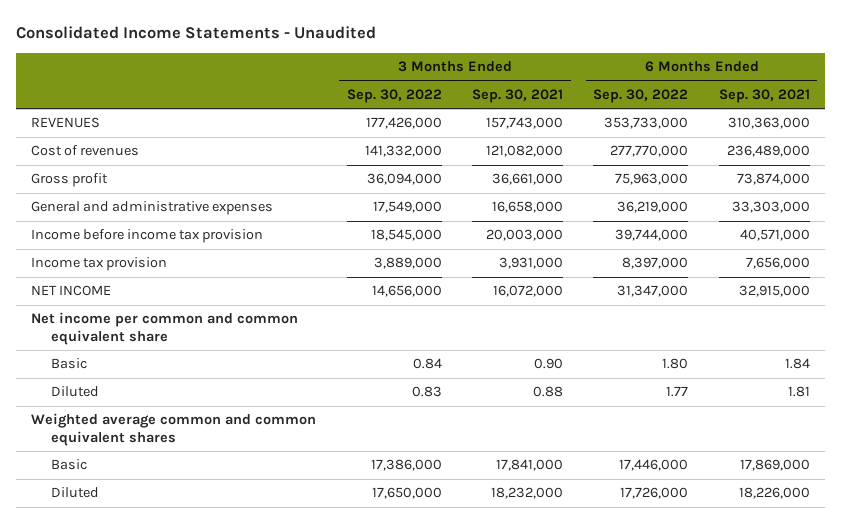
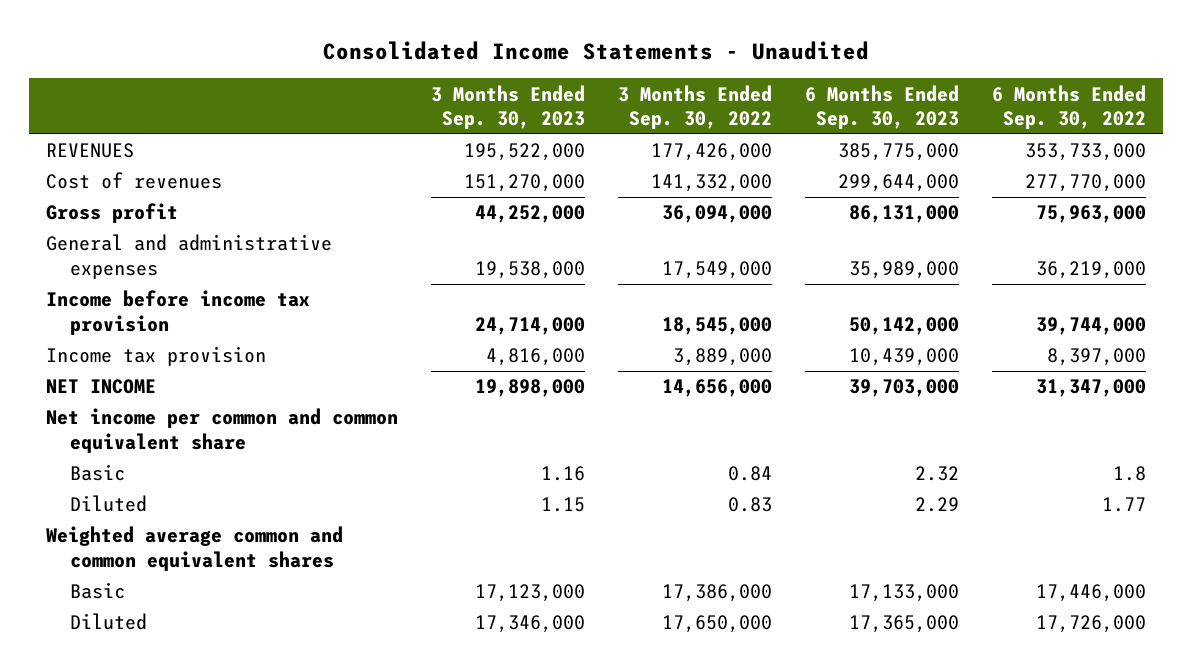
- | 3 Months Ended Sep. 30, 2022 | 3 Months Ended Sep. 30, 2021 | 6 Months Ended Sep. 30, 2022 | 6 Months Ended Sep. 30, 2021
+ | 3 Months Ended Sep. 30, 2023 | 3 Months Ended Sep. 30, 2022 | 6 Months Ended Sep. 30, 2023 | 6 Months Ended Sep. 30, 2022
- Basic | 0.84 | 0.90 | 1.80 | 1.84
+ Basic | 1.16 | 0.84 | 2.32 | 1.8

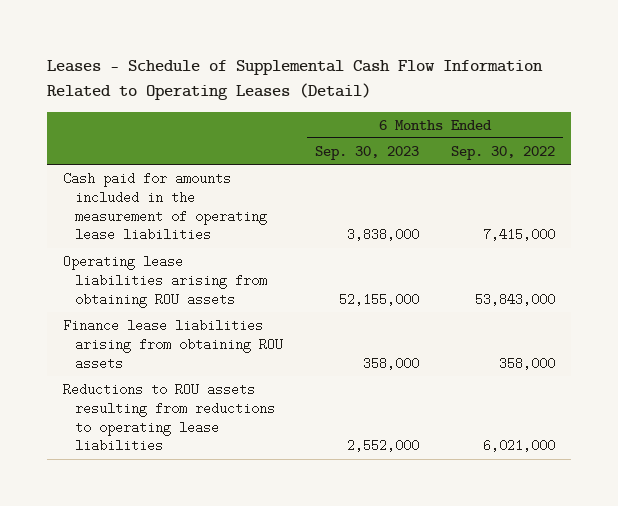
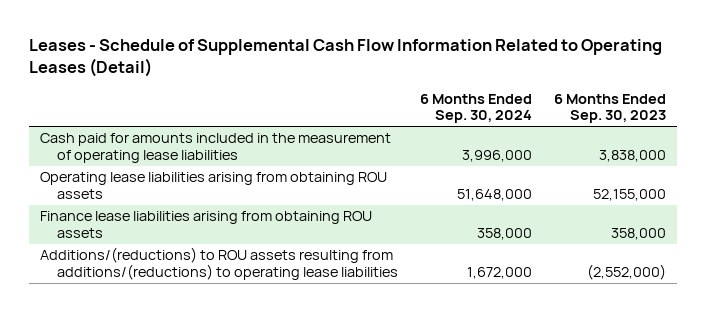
- | 6 Months Ended Sep. 30, 2023 | 6 Months Ended Sep. 30, 2022
+ | 6 Months Ended Sep. 30, 2024 | 6 Months Ended Sep. 30, 2023
- Reductions to ROU assets resulting from reductions to operating lease liabilities | 2,552,000 | 6,021,000
+ Additions/(reductions) to ROU assets resulting from additions/(reductions) to operating lease liabilities | 1,672,000 | (2,552,000)

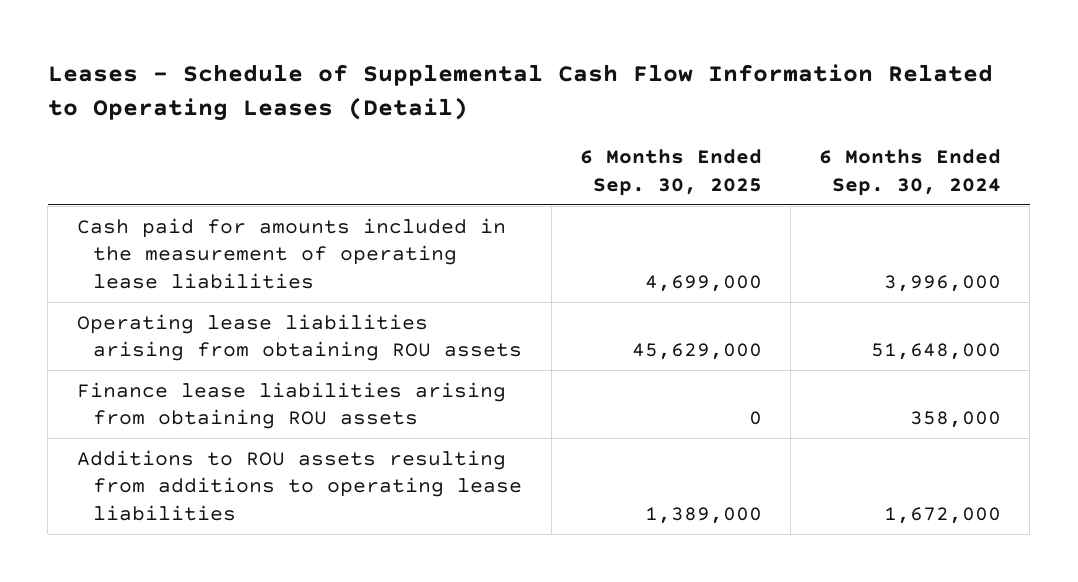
- | 6 Months Ended Sep. 30, 2024 | 6 Months Ended Sep. 30, 2023
+ | 6 Months Ended Sep. 30, 2025 | 6 Months Ended Sep. 30, 2024
- Additions/(reductions) to ROU assets resulting from additions/(reductions) to operating lease liabilities | 1,672,000 | (2,552,000)
+ Additions to ROU assets resulting from additions to operating lease liabilities | 1,389,000 | 1,672,000

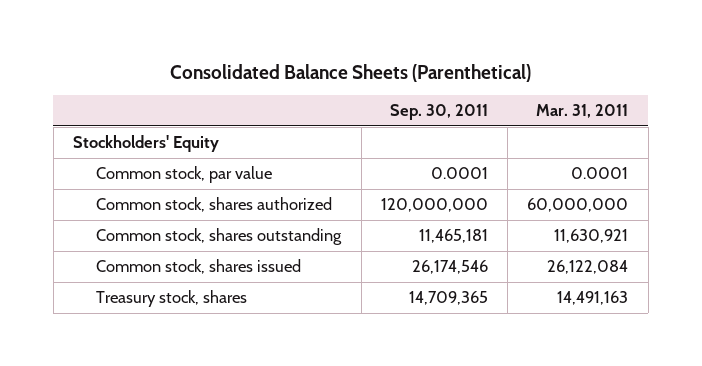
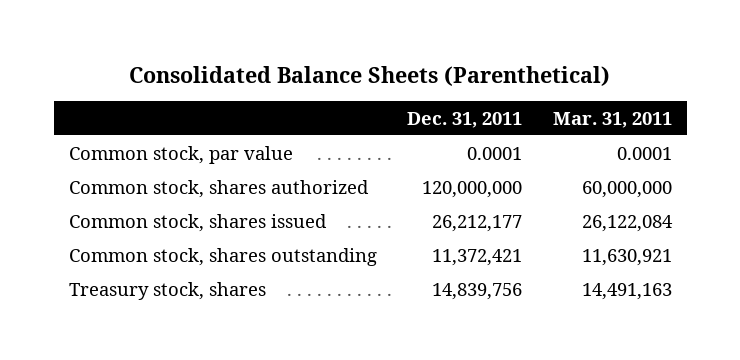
- | Sep. 30, 2011 | Mar. 31, 2011
+ | Dec. 31, 2011 | Mar. 31, 2011
- Stockholders' Equity
moved down: Common stock, shares outstanding | 11,372,421 | 11,630,921

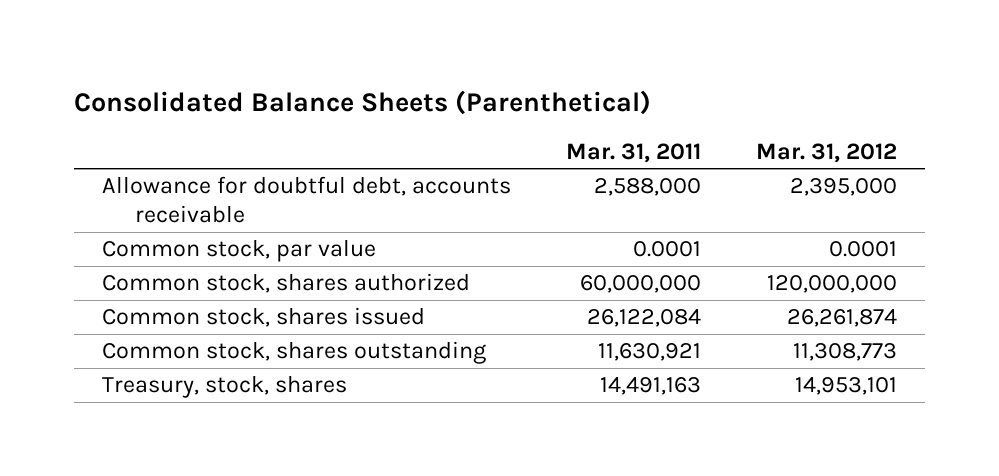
- | Dec. 31, 2011 | Mar. 31, 2011
+ | Mar. 31, 2011 | Mar. 31, 2012
+ Allowance for doubtful debt, accounts receivable | 2,588,000 | 2,395,000
- Treasury stock, shares | 14,839,756 | 14,491,163
+ Treasury, stock, shares | 14,491,163 | 14,953,101

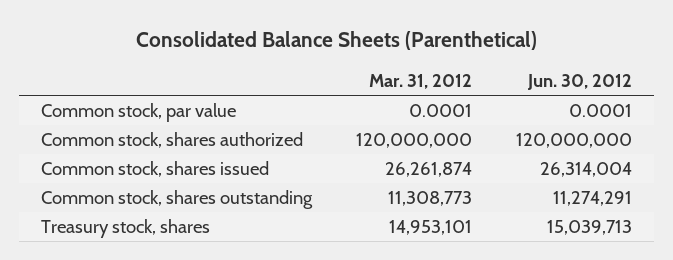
- | Mar. 31, 2011 | Mar. 31, 2012
+ | Mar. 31, 2012 | Jun. 30, 2012
- Allowance for doubtful debt, accounts receivable | 2,588,000 | 2,395,000
- Treasury, stock, shares | 14,491,163 | 14,953,101
+ Treasury stock, shares | 14,953,101 | 15,039,713

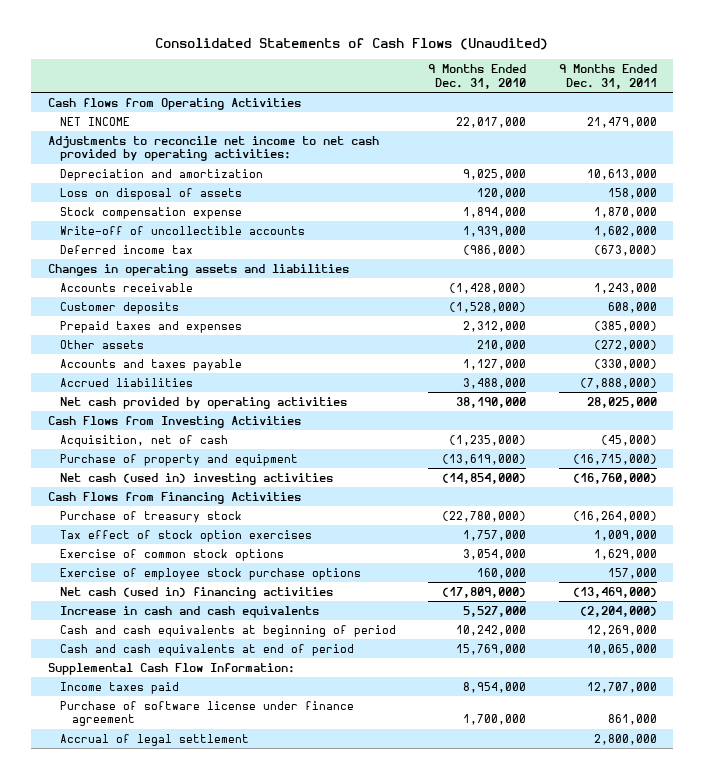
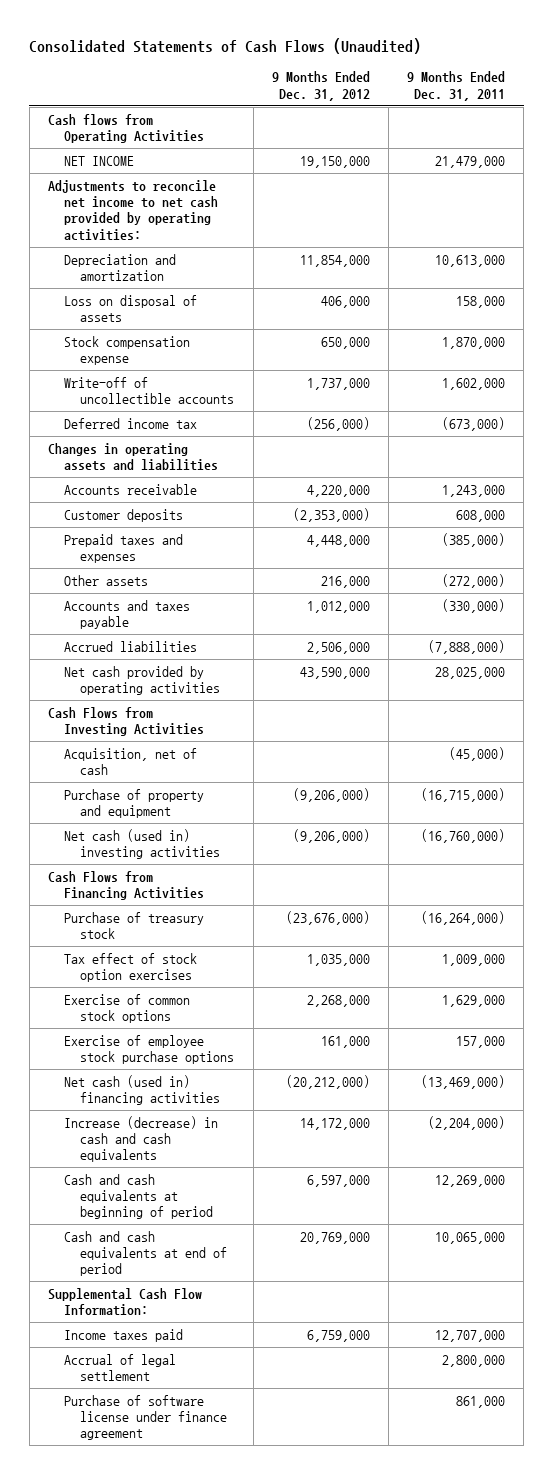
- | 9 Months Ended Dec. 31, 2010 | 9 Months Ended Dec. 31, 2011
+ | 9 Months Ended Dec. 31, 2012 | 9 Months Ended Dec. 31, 2011
- Increase in cash and cash equivalents | 5,527,000 | (2,204,000)
+ Increase (decrease) in cash and cash equivalents | 14,172,000 | (2,204,000)
moved down: Purchase of software license under finance agreement | | 861,000

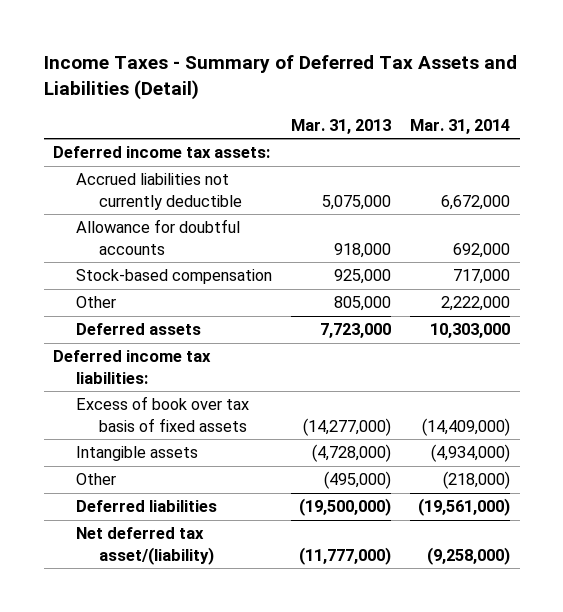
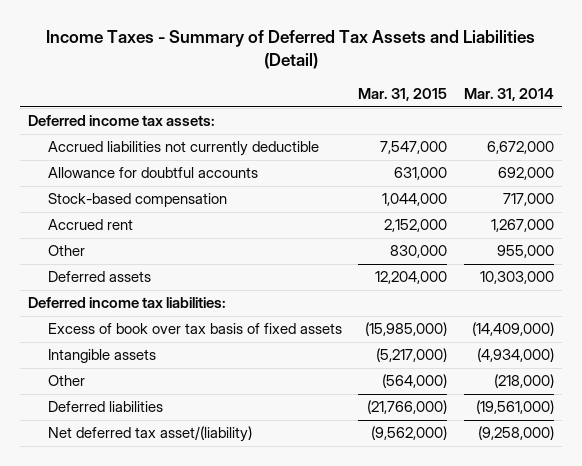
- | Mar. 31, 2013 | Mar. 31, 2014
+ | Mar. 31, 2015 | Mar. 31, 2014
- Other | 805,000 | 2,222,000
+ Accrued rent | 2,152,000 | 1,267,000
+ Other | 830,000 | 955,000

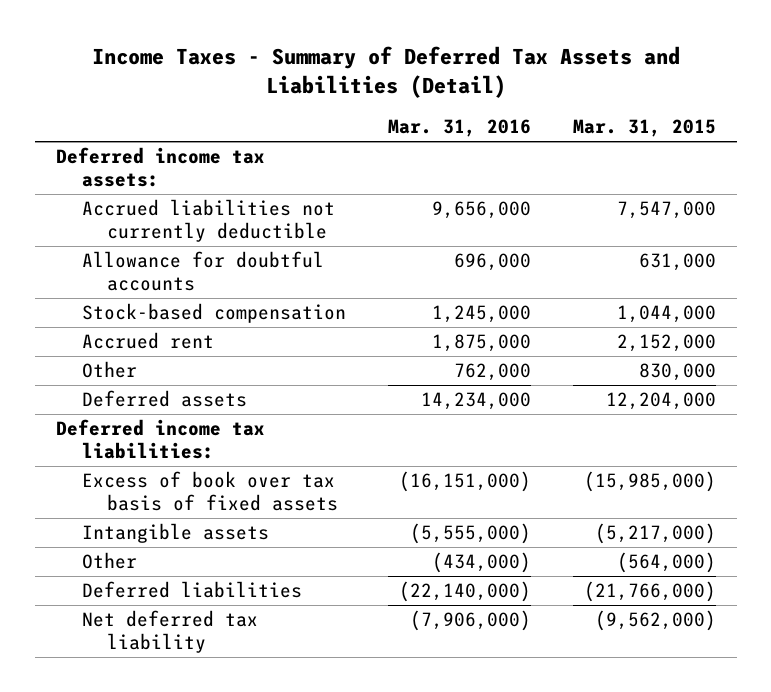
- | Mar. 31, 2015 | Mar. 31, 2014
+ | Mar. 31, 2016 | Mar. 31, 2015
- Net deferred tax asset/(liability) | (9,562,000) | (9,258,000)
+ Net deferred tax liability | (7,906,000) | (9,562,000)

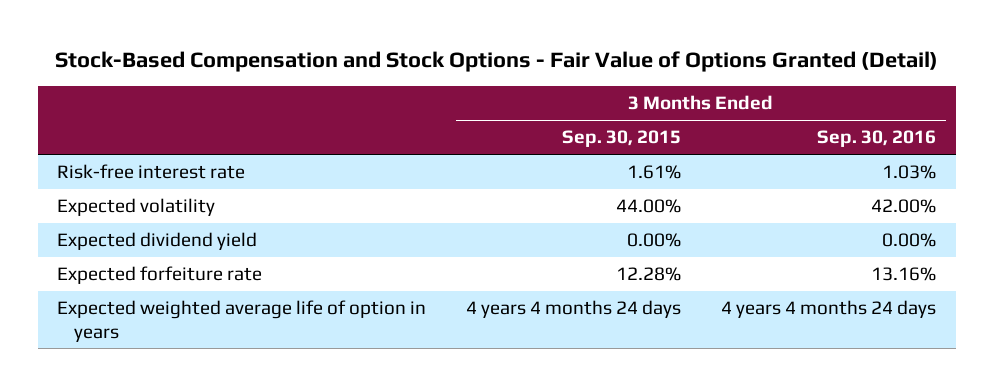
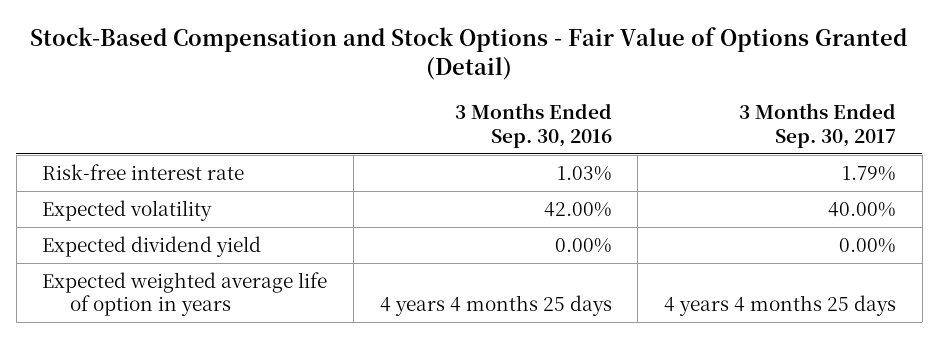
- | 3 Months Ended Sep. 30, 2015 | 3 Months Ended Sep. 30, 2016
+ | 3 Months Ended Sep. 30, 2016 | 3 Months Ended Sep. 30, 2017
- Expected forfeiture rate | 12.28% | 13.16%
- Expected weighted average life of option in years | 4 years 4 months 24 days | 4 years 4 months 24 days
+ Expected weighted average life of option in years | 4 years 4 months 25 days | 4 years 4 months 25 days

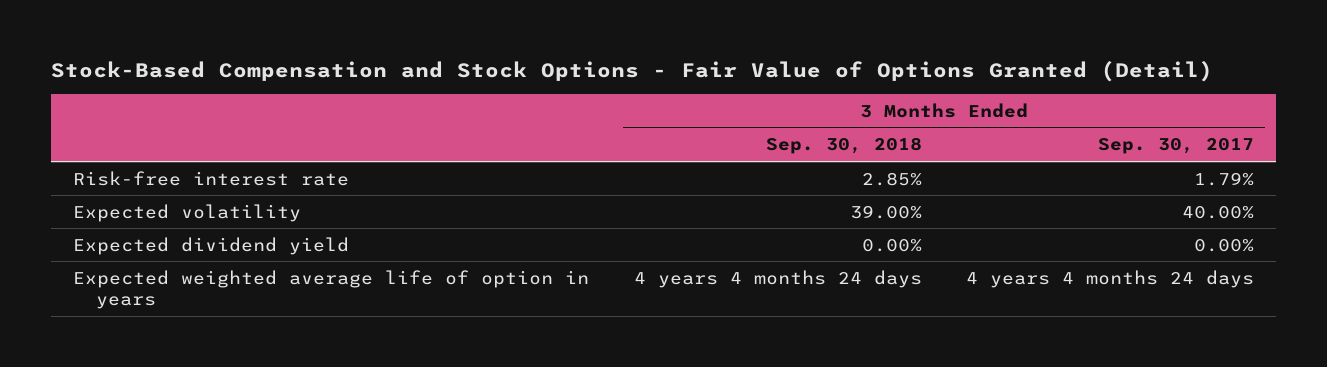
- | 3 Months Ended Sep. 30, 2016 | 3 Months Ended Sep. 30, 2017
+ | 3 Months Ended Sep. 30, 2018 | 3 Months Ended Sep. 30, 2017
- Expected weighted average life of option in years | 4 years 4 months 25 days | 4 years 4 months 25 days
+ Expected weighted average life of option in years | 4 years 4 months 24 days | 4 years 4 months 24 days

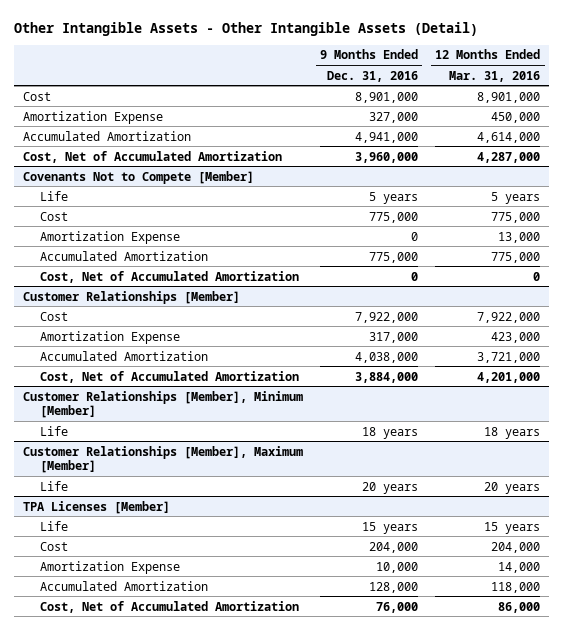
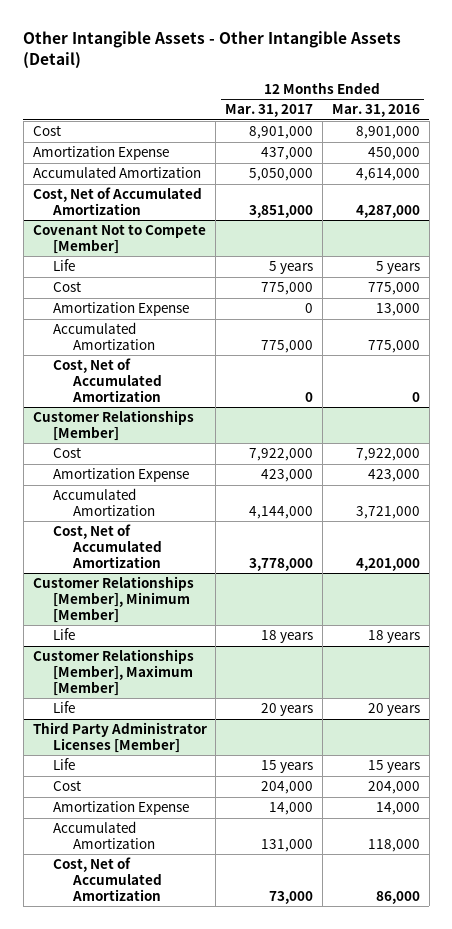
- | 9 Months Ended Dec. 31, 2016 | 12 Months Ended Mar. 31, 2016
+ | 12 Months Ended Mar. 31, 2017 | 12 Months Ended Mar. 31, 2016
- Covenants Not to Compete [Member]
+ Covenant Not to Compete [Member]
- TPA Licenses [Member]
+ Third Party Administrator Licenses [Member]

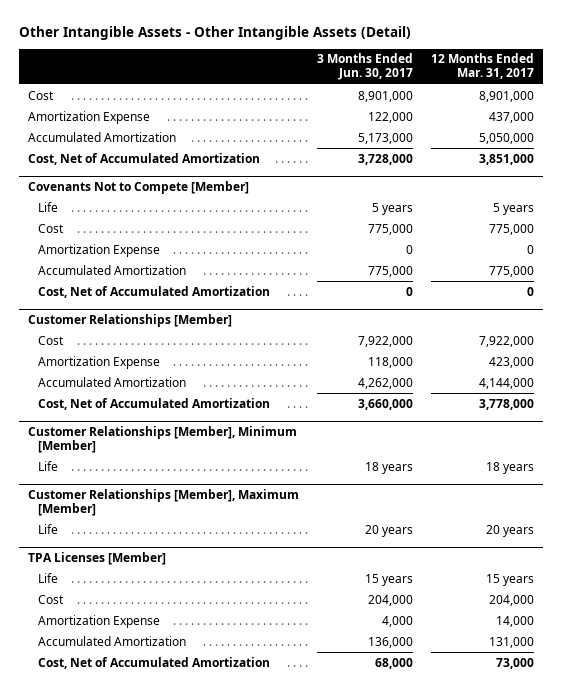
- | 12 Months Ended Mar. 31, 2017 | 12 Months Ended Mar. 31, 2016
+ | 3 Months Ended Jun. 30, 2017 | 12 Months Ended Mar. 31, 2017
- Covenant Not to Compete [Member]
+ Covenants Not to Compete [Member]
- Third Party Administrator Licenses [Member]
+ TPA Licenses [Member]

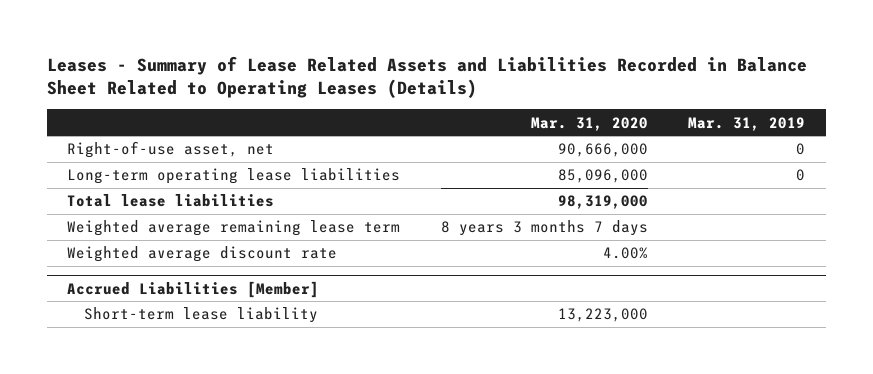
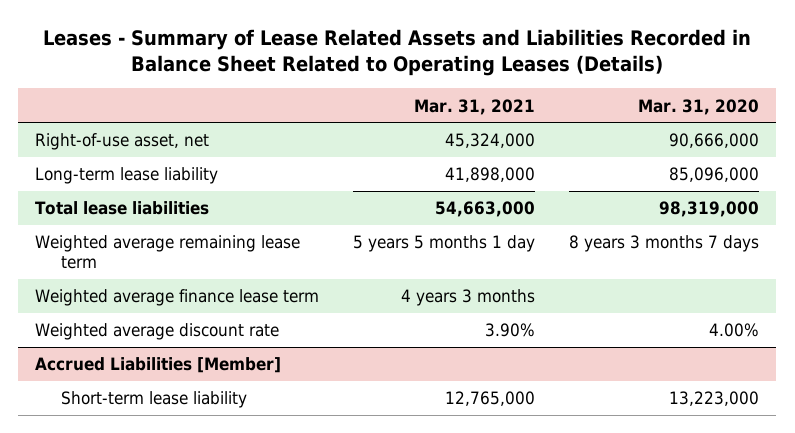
- | Mar. 31, 2020 | Mar. 31, 2019
+ | Mar. 31, 2021 | Mar. 31, 2020
- Long-term operating lease liabilities | 85,096,000 | 0
+ Long-term lease liability | 41,898,000 | 85,096,000
+ Weighted average finance lease term | 4 years 3 months |

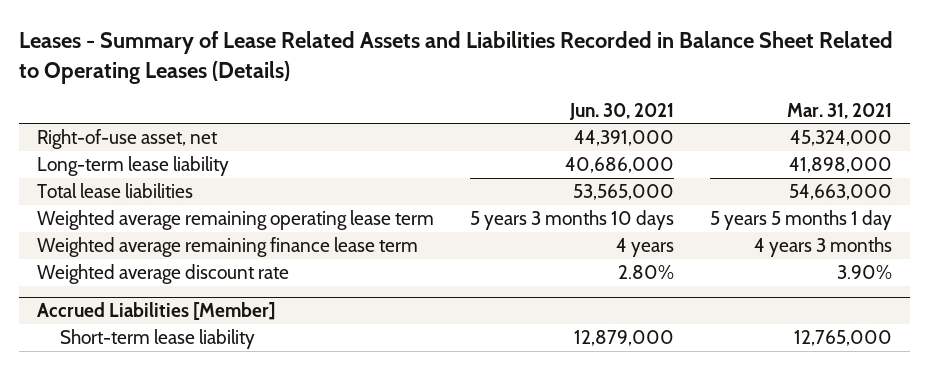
- | Mar. 31, 2021 | Mar. 31, 2020
+ | Jun. 30, 2021 | Mar. 31, 2021
- Weighted average remaining lease term | 5 years 5 months 1 day | 8 years 3 months 7 days
- Weighted average finance lease term | 4 years 3 months |
+ Weighted average remaining operating lease term | 5 years 3 months 10 days | 5 years 5 months 1 day
+ Weighted average remaining finance lease term | 4 years | 4 years 3 months

